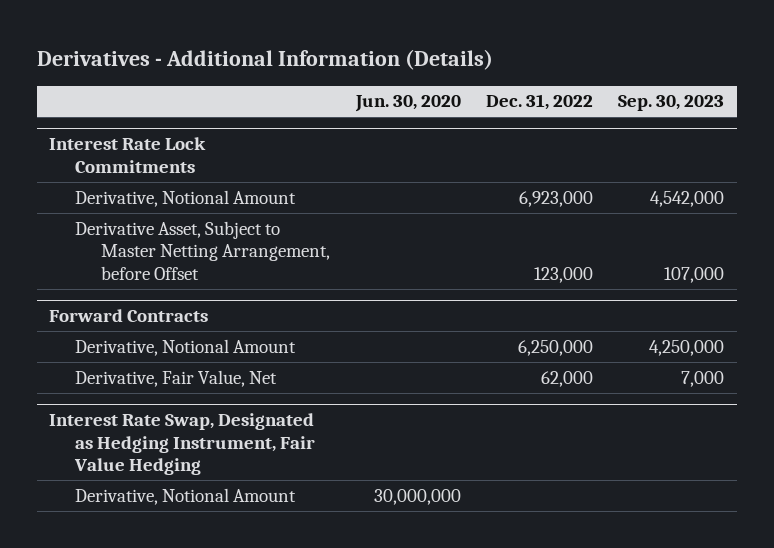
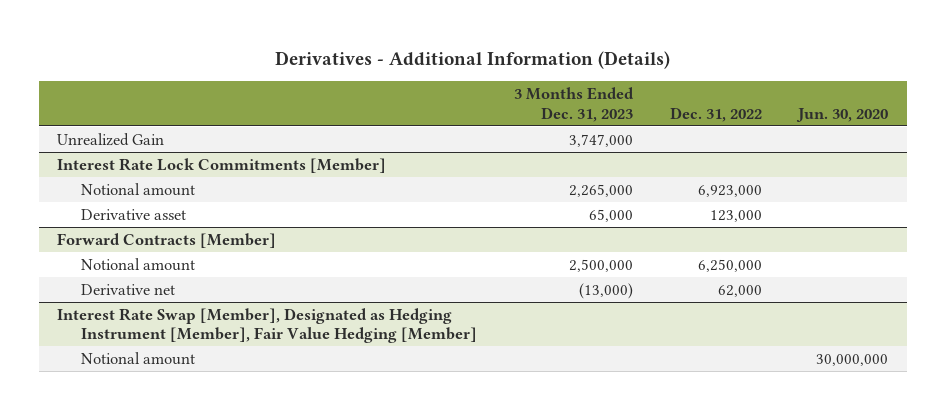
- | Jun. 30, 2020 | Dec. 31, 2022 | Sep. 30, 2023
+ | 3 Months Ended Dec. 31, 2023 | Dec. 31, 2022 | Jun. 30, 2020
- Interest Rate Lock Commitments
- Derivative, Notional Amount | | 6,923,000 | 4,542,000
- Derivative Asset, Subject to Master Netting Arrangement, before Offset | | 123,000 | 107,000
- Forward Contracts
- Derivative, Notional Amount | | 6,250,000 | 4,250,000
- Derivative, Fair Value, Net | | 62,000 | 7,000
- Interest Rate Swap, Designated as Hedging Instrument, Fair Value Hedging
- Derivative, Notional Amount | 30,000,000 | |
+ Unrealized Gain | 3,747,000 | |
+ Interest Rate Lock Commitments [Member]
+ Notional amount | 2,265,000 | 6,923,000 |
+ Derivative asset | 65,000 | 123,000 |
+ Forward Contracts [Member]
+ Notional amount | 2,500,000 | 6,250,000 |
+ Derivative net | (13,000) | 62,000 |
+ Interest Rate Swap [Member], Designated as Hedging Instrument [Member], Fair Value Hedging [Member]
+ Notional amount | | | 30,000,000

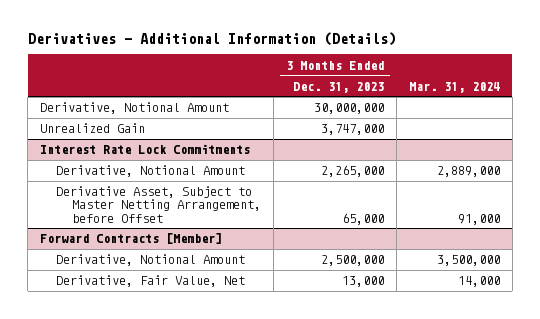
- | 3 Months Ended Dec. 31, 2023 | Dec. 31, 2022 | Jun. 30, 2020
+ | 3 Months Ended Dec. 31, 2023 | Mar. 31, 2024
+ Derivative, Notional Amount | 30,000,000 |
- Interest Rate Lock Commitments [Member]
- Notional amount | 2,265,000 | 6,923,000 |
- Derivative asset | 65,000 | 123,000 |
+ Interest Rate Lock Commitments
+ Derivative, Notional Amount | 2,265,000 | 2,889,000
+ Derivative Asset, Subject to Master Netting Arrangement, before Offset | 65,000 | 91,000
@ Forward Contracts [Member]
- Notional amount | 2,500,000 | 6,250,000 |
- Derivative net | (13,000) | 62,000 |
- Interest Rate Swap [Member], Designated as Hedging Instrument [Member], Fair Value Hedging [Member]
- Notional amount | | | 30,000,000
@ Forward Contracts [Member]
+ Derivative, Notional Amount | 2,500,000 | 3,500,000
+ Derivative, Fair Value, Net | 13,000 | 14,000

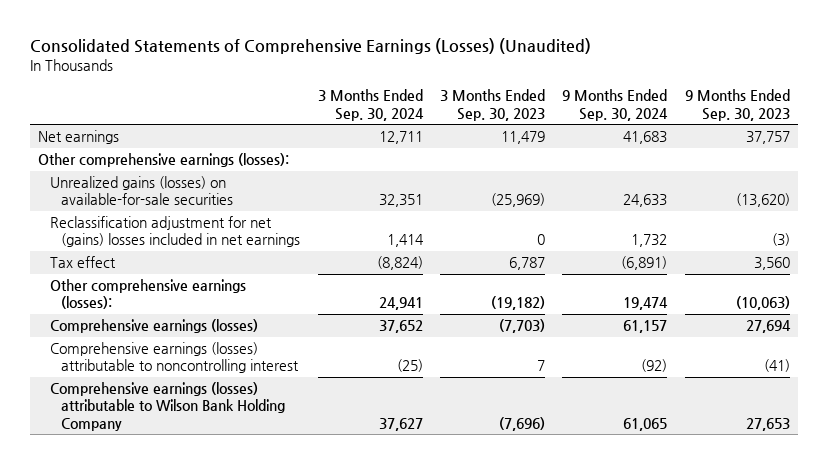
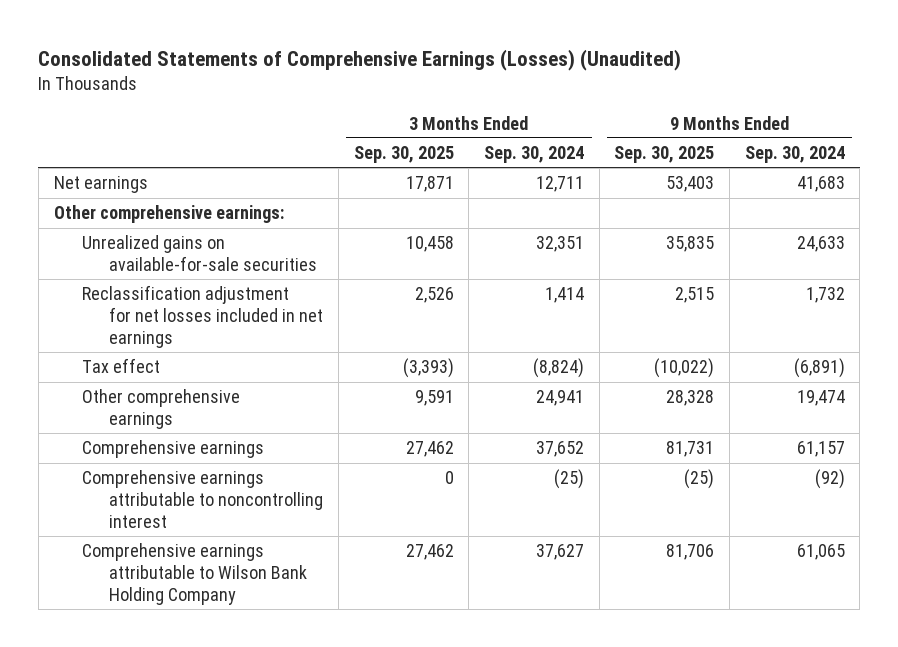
- | 3 Months Ended Sep. 30, 2024 | 3 Months Ended Sep. 30, 2023 | 9 Months Ended Sep. 30, 2024 | 9 Months Ended Sep. 30, 2023
+ | 3 Months Ended Sep. 30, 2025 | 3 Months Ended Sep. 30, 2024 | 9 Months Ended Sep. 30, 2025 | 9 Months Ended Sep. 30, 2024
- Other comprehensive earnings (losses):
- Unrealized gains (losses) on available-for-sale securities | 32,351 | (25,969) | 24,633 | (13,620)
- Reclassification adjustment for net (gains) losses included in net earnings | 1,414 | 0 | 1,732 | (3)
+ Other comprehensive earnings:
+ Unrealized gains on available-for-sale securities | 10,458 | 32,351 | 35,835 | 24,633
+ Reclassification adjustment for net losses included in net earnings | 2,526 | 1,414 | 2,515 | 1,732
- Other comprehensive earnings (losses): | 24,941 | (19,182) | 19,474 | (10,063)
- Comprehensive earnings (losses) | 37,652 | (7,703) | 61,157 | 27,694
- Comprehensive earnings (losses) attributable to noncontrolling interest | (25) | 7 | (92) | (41)
- Comprehensive earnings (losses) attributable to Wilson Bank Holding Company | 37,627 | (7,696) | 61,065 | 27,653
+ Other comprehensive earnings | 9,591 | 24,941 | 28,328 | 19,474
+ Comprehensive earnings | 27,462 | 37,652 | 81,731 | 61,157
+ Comprehensive earnings attributable to noncontrolling interest | 0 | (25) | (25) | (92)
+ Comprehensive earnings attributable to Wilson Bank Holding Company | 27,462 | 37,627 | 81,706 | 61,065

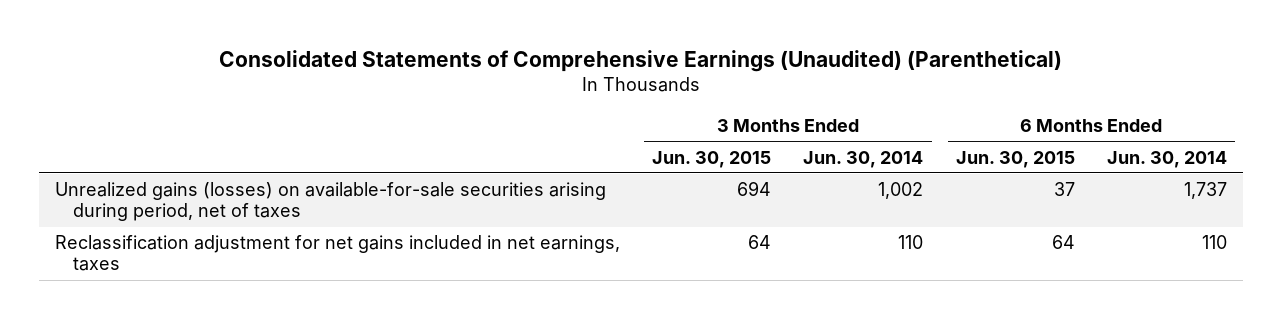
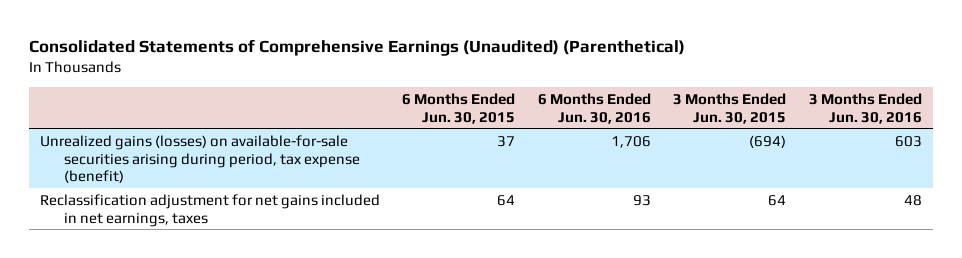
- | 3 Months Ended Jun. 30, 2015 | 3 Months Ended Jun. 30, 2014 | 6 Months Ended Jun. 30, 2015 | 6 Months Ended Jun. 30, 2014
+ | 6 Months Ended Jun. 30, 2015 | 6 Months Ended Jun. 30, 2016 | 3 Months Ended Jun. 30, 2015 | 3 Months Ended Jun. 30, 2016
- Unrealized gains (losses) on available-for-sale securities arising during period, net of taxes | 694 | 1,002 | 37 | 1,737
+ Unrealized gains (losses) on available-for-sale securities arising during period, tax expense (benefit) | 37 | 1,706 | (694) | 603

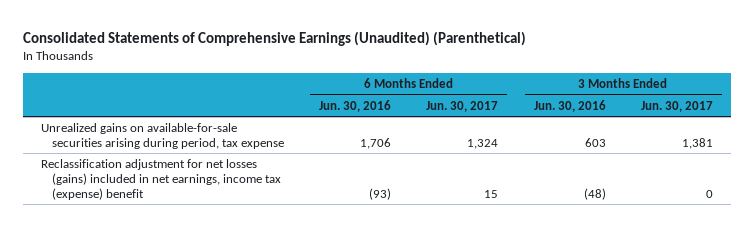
- | 6 Months Ended Jun. 30, 2015 | 6 Months Ended Jun. 30, 2016 | 3 Months Ended Jun. 30, 2015 | 3 Months Ended Jun. 30, 2016
+ | 6 Months Ended Jun. 30, 2016 | 6 Months Ended Jun. 30, 2017 | 3 Months Ended Jun. 30, 2016 | 3 Months Ended Jun. 30, 2017
- Unrealized gains (losses) on available-for-sale securities arising during period, tax expense (benefit) | 37 | 1,706 | (694) | 603
- Reclassification adjustment for net gains included in net earnings, taxes | 64 | 93 | 64 | 48
+ Unrealized gains on available-for-sale securities arising during period, tax expense | 1,706 | 1,324 | 603 | 1,381
+ Reclassification adjustment for net losses (gains) included in net earnings, income tax (expense) benefit | (93) | 15 | (48) | 0

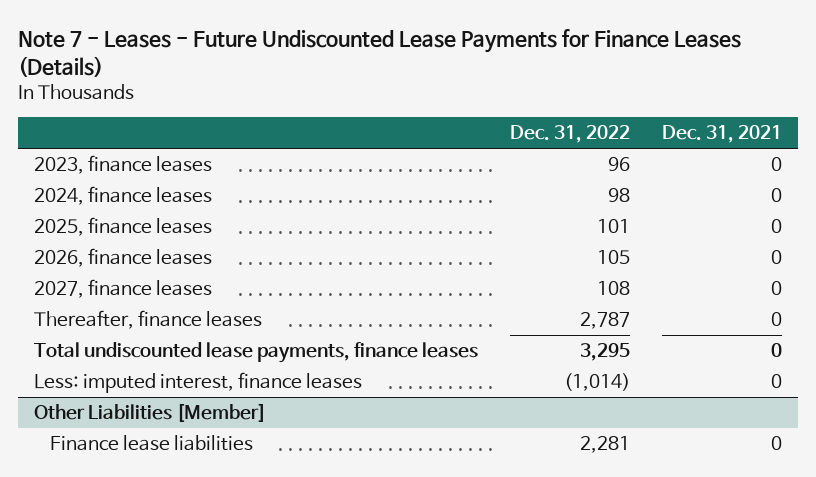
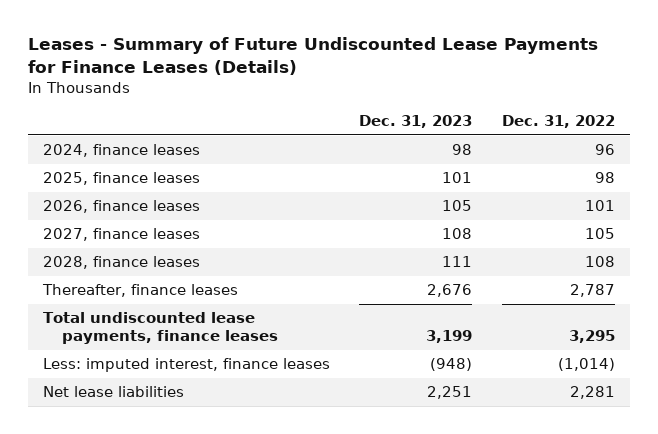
- Note 7 - Leases - Future Undiscounted Lease Payments for Finance Leases (Details)
+ Leases - Summary of Future Undiscounted Lease Payments for Finance Leases (Details)
- | Dec. 31, 2022 | Dec. 31, 2021
+ | Dec. 31, 2023 | Dec. 31, 2022
- 2023, finance leases | 96 | 0
- 2024, finance leases | 98 | 0
- 2025, finance leases | 101 | 0
- 2026, finance leases | 105 | 0
- 2027, finance leases | 108 | 0
+ 2024, finance leases | 98 | 96
+ 2025, finance leases | 101 | 98
+ 2026, finance leases | 105 | 101
+ 2027, finance leases | 108 | 105
+ 2028, finance leases | 111 | 108
- Other Liabilities [Member]
- Finance lease liabilities | 2,281 | 0
+ Net lease liabilities | 2,251 | 2,281

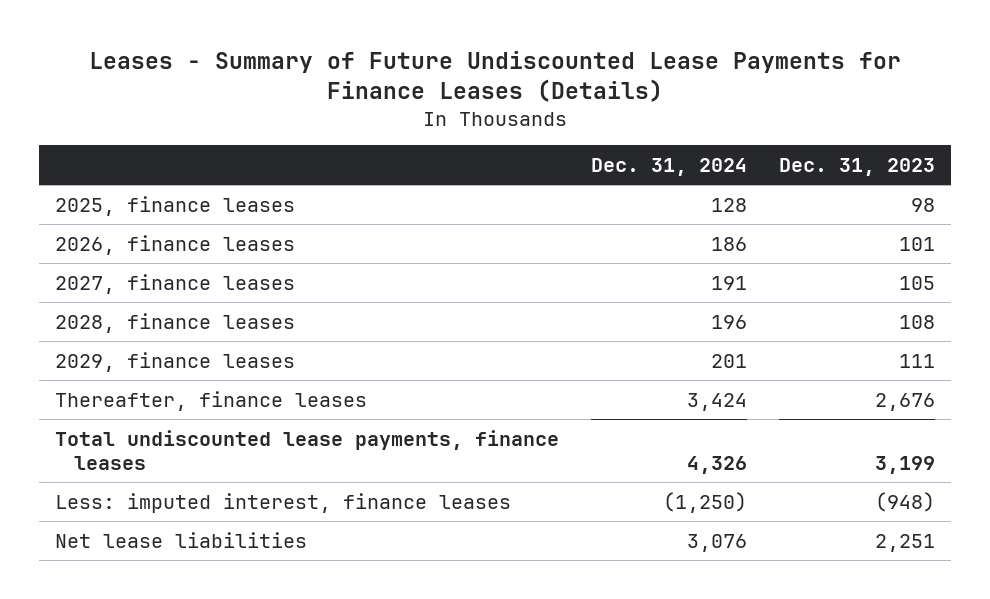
- | Dec. 31, 2023 | Dec. 31, 2022
+ | Dec. 31, 2024 | Dec. 31, 2023
- 2024, finance leases | 98 | 96
- 2025, finance leases | 101 | 98
- 2026, finance leases | 105 | 101
- 2027, finance leases | 108 | 105
- 2028, finance leases | 111 | 108
+ 2025, finance leases | 128 | 98
+ 2026, finance leases | 186 | 101
+ 2027, finance leases | 191 | 105
+ 2028, finance leases | 196 | 108
+ 2029, finance leases | 201 | 111

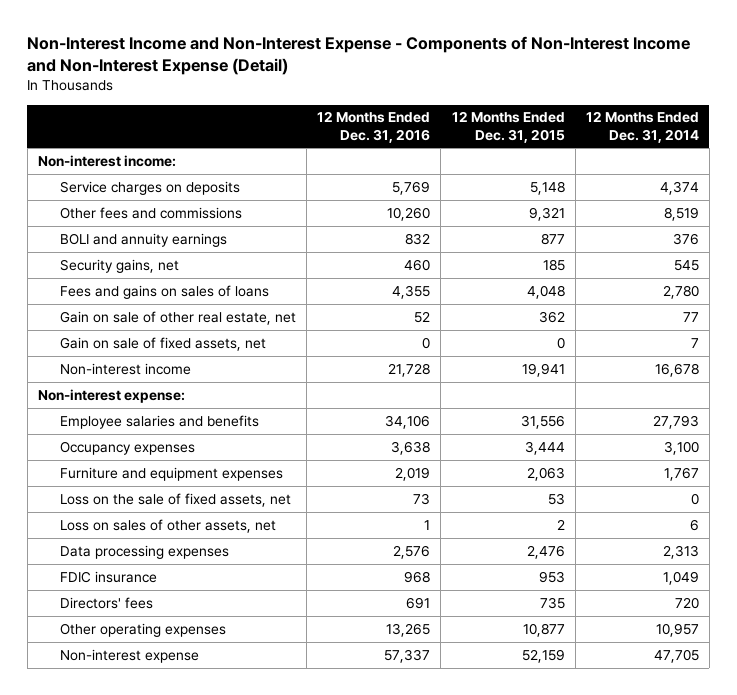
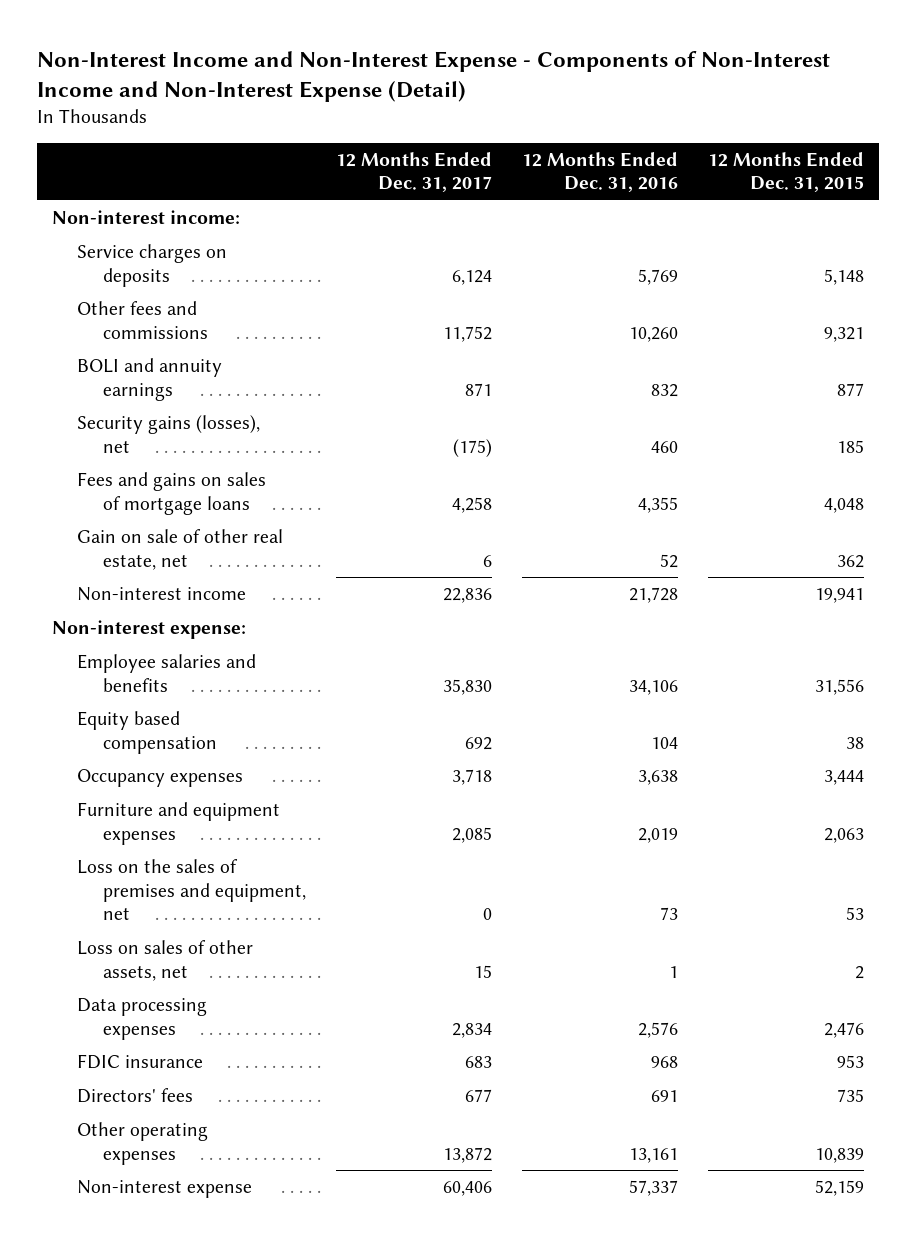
- | 12 Months Ended Dec. 31, 2016 | 12 Months Ended Dec. 31, 2015 | 12 Months Ended Dec. 31, 2014
+ | 12 Months Ended Dec. 31, 2017 | 12 Months Ended Dec. 31, 2016 | 12 Months Ended Dec. 31, 2015
- Security gains, net | 460 | 185 | 545
- Fees and gains on sales of loans | 4,355 | 4,048 | 2,780
+ Security gains (losses), net | (175) | 460 | 185
+ Fees and gains on sales of mortgage loans | 4,258 | 4,355 | 4,048
- Gain on sale of fixed assets, net | 0 | 0 | 7
+ Equity based compensation | 692 | 104 | 38
- Loss on the sale of fixed assets, net | 73 | 53 | 0
+ Loss on the sales of premises and equipment, net | 0 | 73 | 53
- Other operating expenses | 13,265 | 10,877 | 10,957
+ Other operating expenses | 13,872 | 13,161 | 10,839

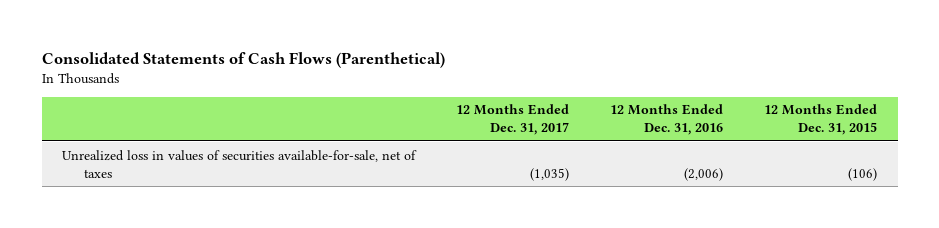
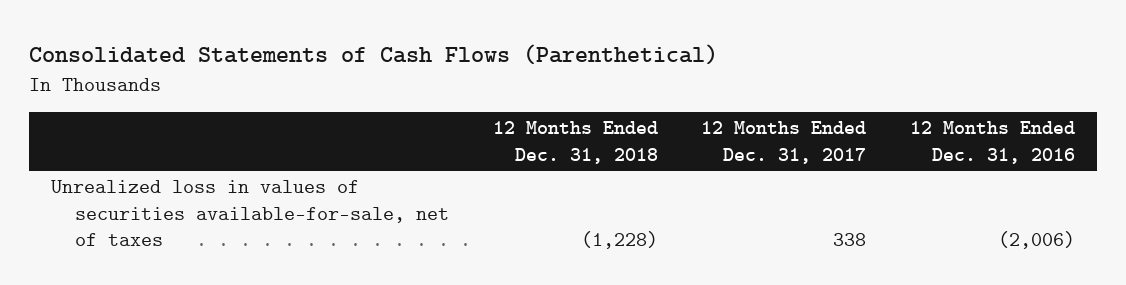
- | 12 Months Ended Dec. 31, 2017 | 12 Months Ended Dec. 31, 2016 | 12 Months Ended Dec. 31, 2015
+ | 12 Months Ended Dec. 31, 2018 | 12 Months Ended Dec. 31, 2017 | 12 Months Ended Dec. 31, 2016
- Unrealized loss in values of securities available-for-sale, net of taxes | (1,035) | (2,006) | (106)
+ Unrealized loss in values of securities available-for-sale, net of taxes | (1,228) | 338 | (2,006)

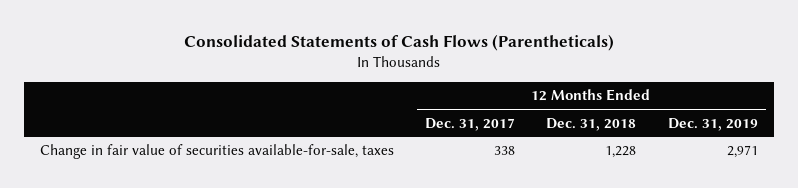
- Consolidated Statements of Cash Flows (Parenthetical)
+ Consolidated Statements of Cash Flows (Parentheticals)
- | 12 Months Ended Dec. 31, 2018 | 12 Months Ended Dec. 31, 2017 | 12 Months Ended Dec. 31, 2016
+ | 12 Months Ended Dec. 31, 2017 | 12 Months Ended Dec. 31, 2018 | 12 Months Ended Dec. 31, 2019
- Unrealized loss in values of securities available-for-sale, net of taxes | (1,228) | 338 | (2,006)
+ Change in fair value of securities available-for-sale, taxes | 338 | 1,228 | 2,971

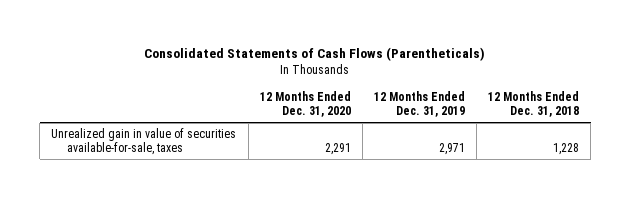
- | 12 Months Ended Dec. 31, 2017 | 12 Months Ended Dec. 31, 2018 | 12 Months Ended Dec. 31, 2019
+ | 12 Months Ended Dec. 31, 2020 | 12 Months Ended Dec. 31, 2019 | 12 Months Ended Dec. 31, 2018
- Change in fair value of securities available-for-sale, taxes | 338 | 1,228 | 2,971
+ Unrealized gain in value of securities available-for-sale, taxes | 2,291 | 2,971 | 1,228

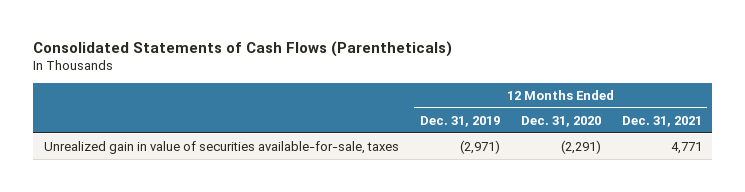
- | 12 Months Ended Dec. 31, 2020 | 12 Months Ended Dec. 31, 2019 | 12 Months Ended Dec. 31, 2018
+ | 12 Months Ended Dec. 31, 2019 | 12 Months Ended Dec. 31, 2020 | 12 Months Ended Dec. 31, 2021
- Unrealized gain in value of securities available-for-sale, taxes | 2,291 | 2,971 | 1,228
+ Unrealized gain in value of securities available-for-sale, taxes | (2,971) | (2,291) | 4,771

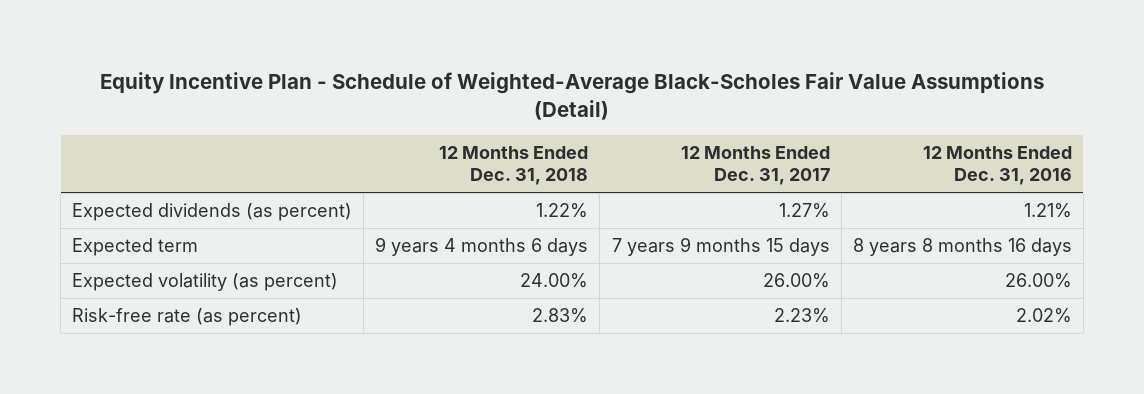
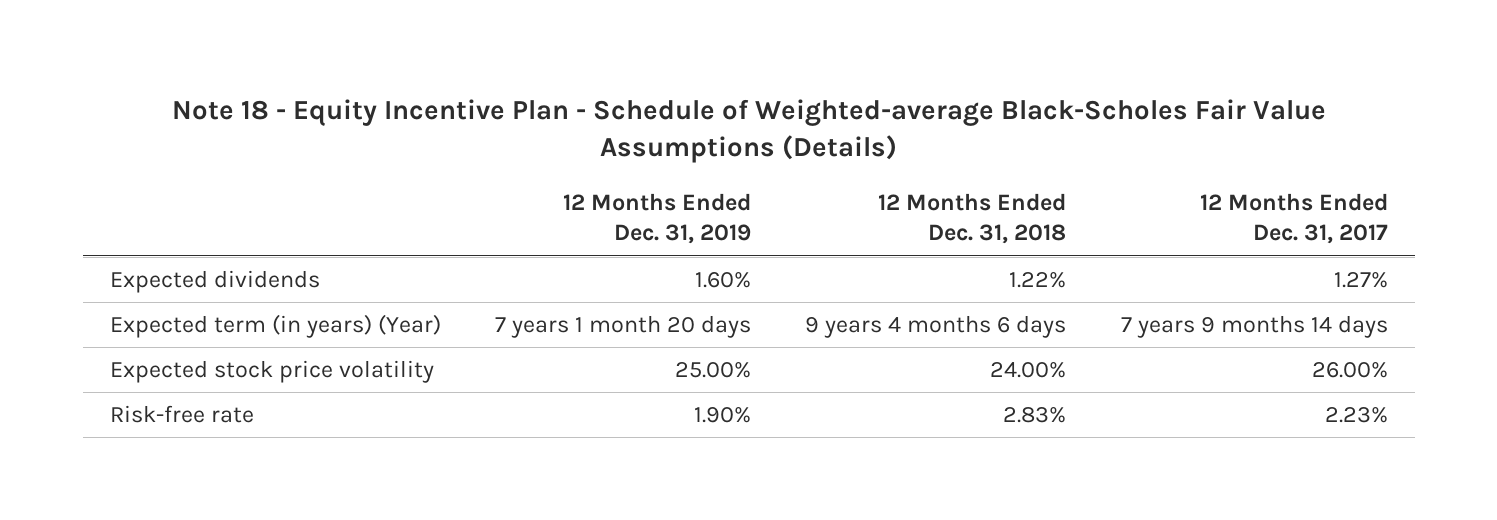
- Equity Incentive Plan - Schedule of Weighted-Average Black-Scholes Fair Value Assumptions (Detail)
+ Note 18 - Equity Incentive Plan - Schedule of Weighted-average Black-Scholes Fair Value Assumptions (Details)
- | 12 Months Ended Dec. 31, 2018 | 12 Months Ended Dec. 31, 2017 | 12 Months Ended Dec. 31, 2016
+ | 12 Months Ended Dec. 31, 2019 | 12 Months Ended Dec. 31, 2018 | 12 Months Ended Dec. 31, 2017
- Expected dividends (as percent) | 1.22% | 1.27% | 1.21%
- Expected term | 9 years 4 months 6 days | 7 years 9 months 15 days | 8 years 8 months 16 days
- Expected volatility (as percent) | 24.00% | 26.00% | 26.00%
- Risk-free rate (as percent) | 2.83% | 2.23% | 2.02%
+ Expected dividends | 1.60% | 1.22% | 1.27%
+ Expected term (in years) (Year) | 7 years 1 month 20 days | 9 years 4 months 6 days | 7 years 9 months 14 days
+ Expected stock price volatility | 25.00% | 24.00% | 26.00%
+ Risk-free rate | 1.90% | 2.83% | 2.23%

